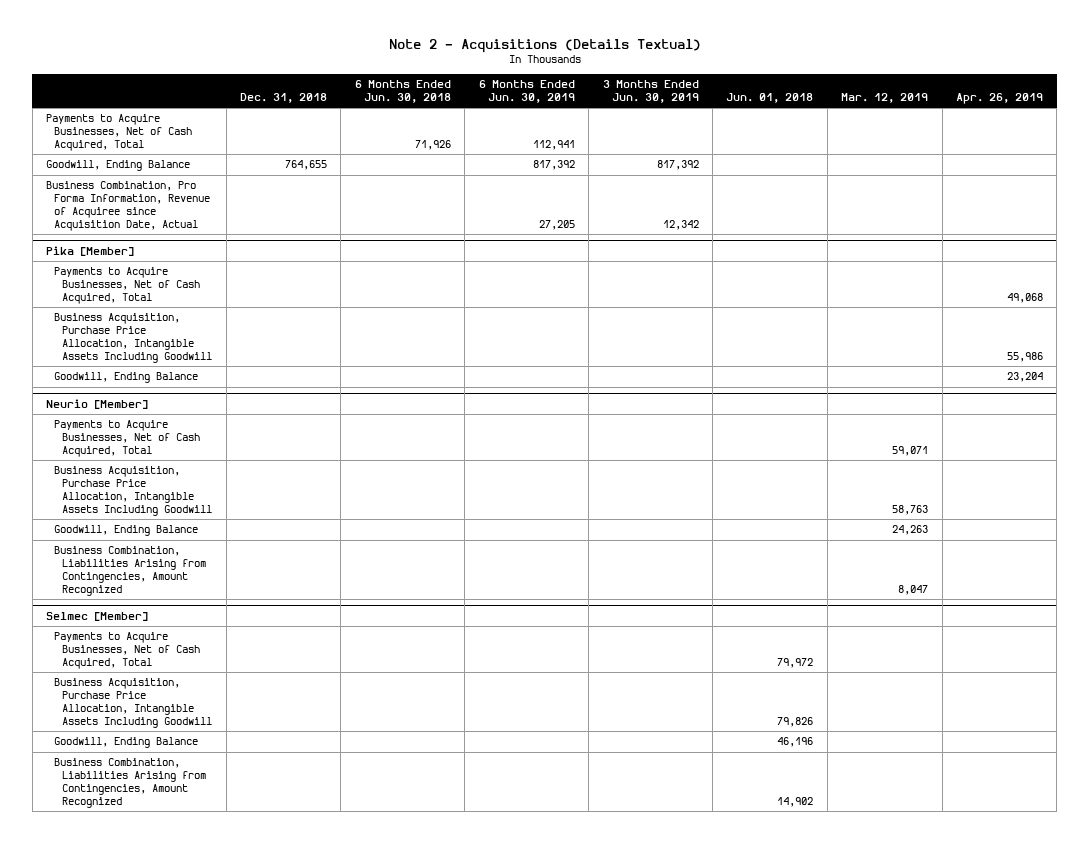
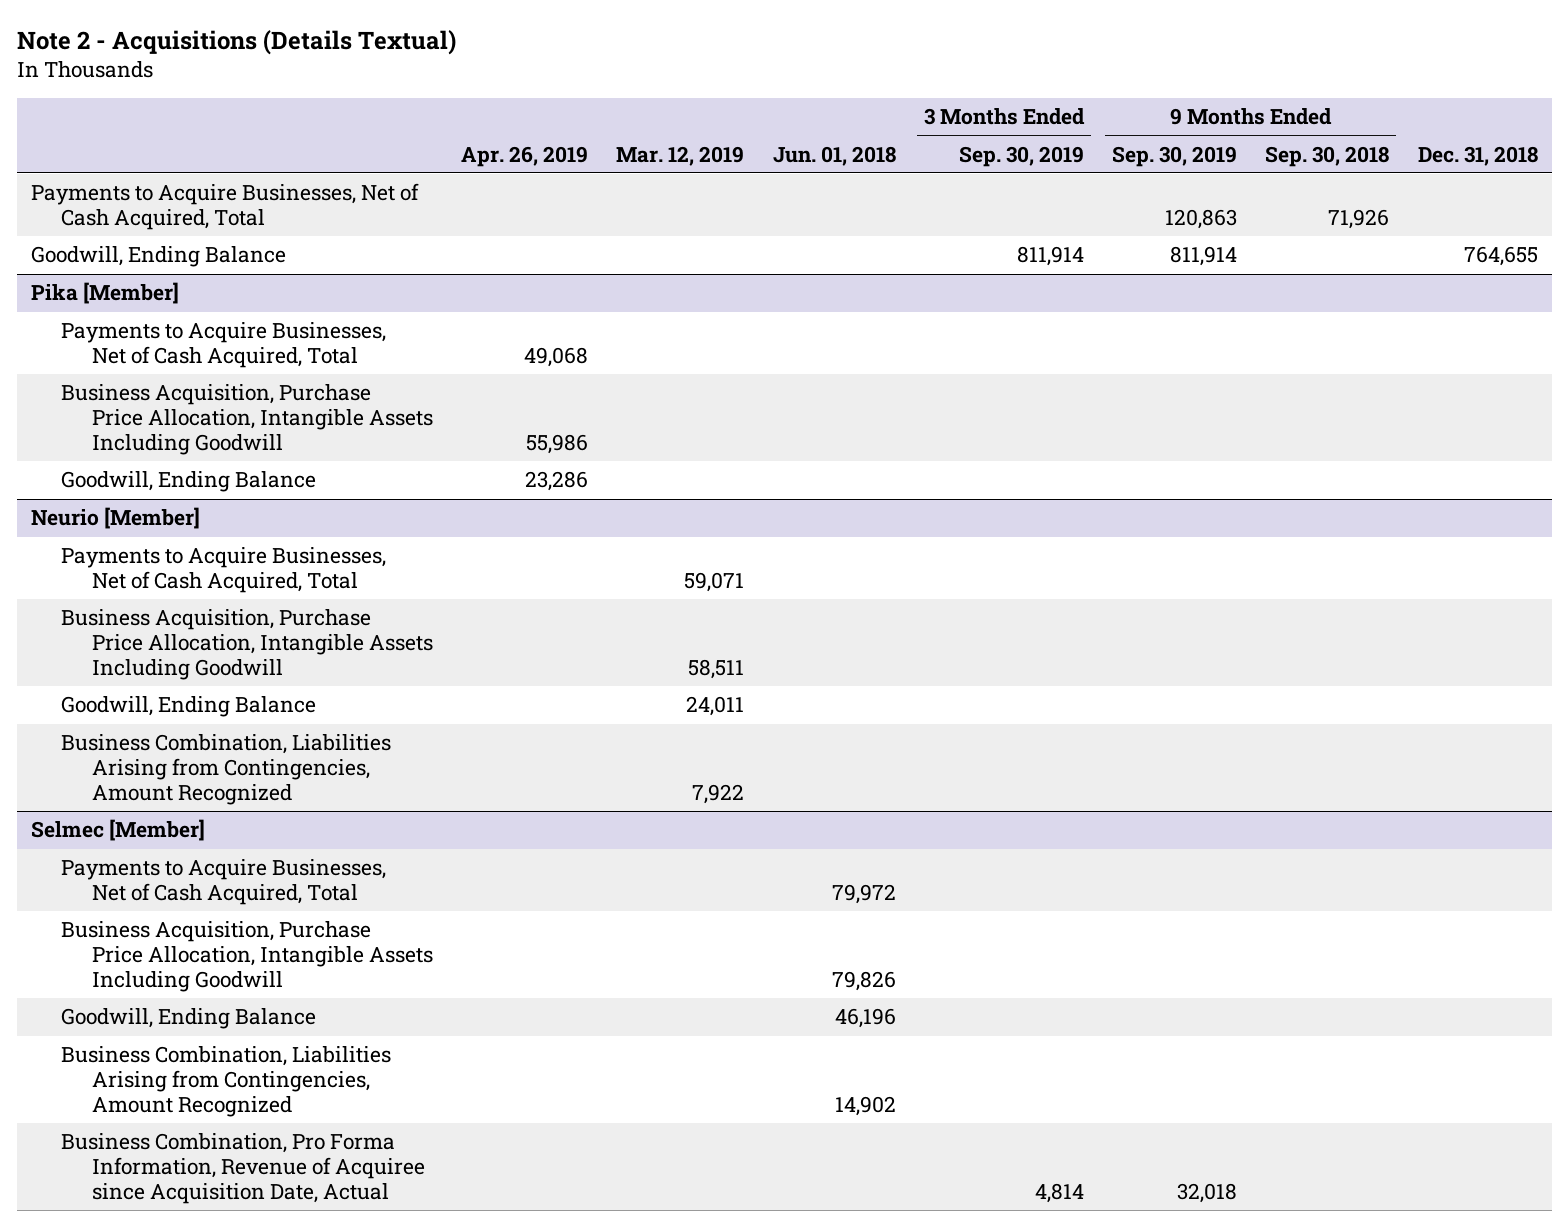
- | Dec. 31, 2018 | 6 Months Ended Jun. 30, 2018 | 6 Months Ended Jun. 30, 2019 | 3 Months Ended Jun. 30, 2019 | Jun. 01, 2018 | Mar. 12, 2019 | Apr. 26, 2019
+ | Apr. 26, 2019 | Mar. 12, 2019 | Jun. 01, 2018 | 3 Months Ended Sep. 30, 2019 | 9 Months Ended Sep. 30, 2019 | 9 Months Ended Sep. 30, 2018 | Dec. 31, 2018
- Business Combination, Pro Forma Information, Revenue of Acquiree since Acquisition Date, Actual | | | 27,205 | 12,342 | | |
@ Pika [Member]
- Goodwill, Ending Balance | | | | | | | 23,204
+ Goodwill, Ending Balance | 23,286 | | | | | |
@ Neurio [Member]
- Business Acquisition, Purchase Price Allocation, Intangible Assets Including Goodwill | | | | | | 58,763 |
- Goodwill, Ending Balance | | | | | | 24,263 |
- Business Combination, Liabilities Arising from Contingencies, Amount Recognized | | | | | | 8,047 |
+ Business Acquisition, Purchase Price Allocation, Intangible Assets Including Goodwill | | 58,511 | | | | |
+ Goodwill, Ending Balance | | 24,011 | | | | |
+ Business Combination, Liabilities Arising from Contingencies, Amount Recognized | | 7,922 | | | | |
@ Selmec [Member]
+ Business Combination, Pro Forma Information, Revenue of Acquiree since Acquisition Date, Actual | | | | 4,814 | 32,018 | |

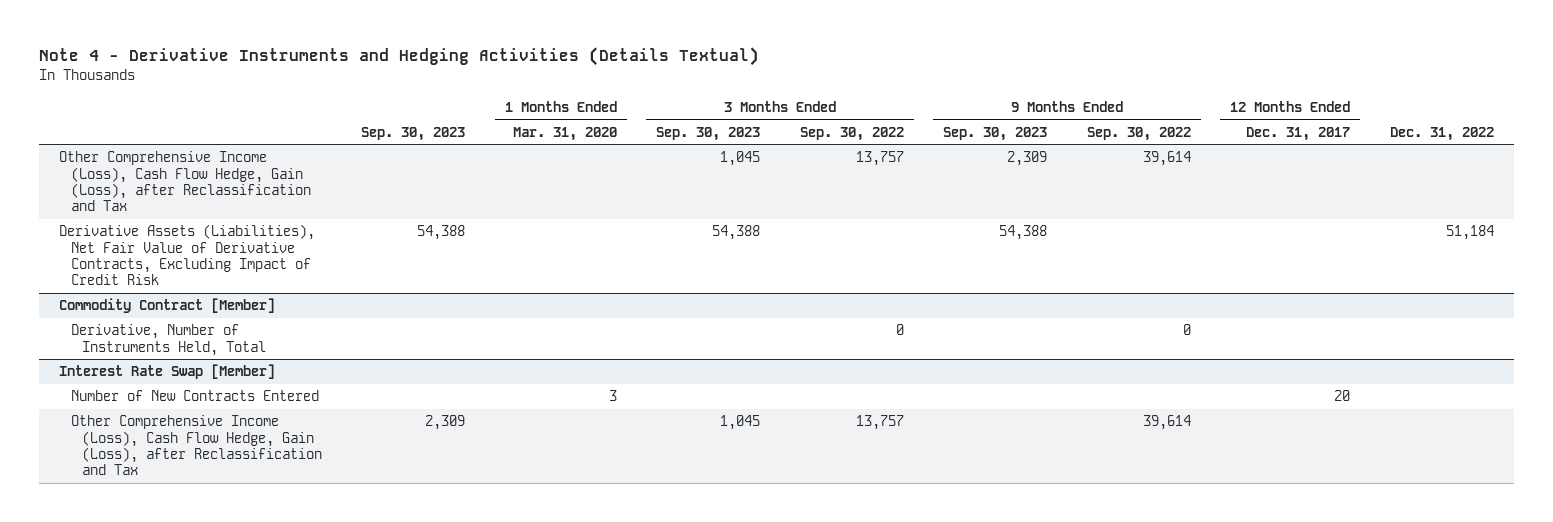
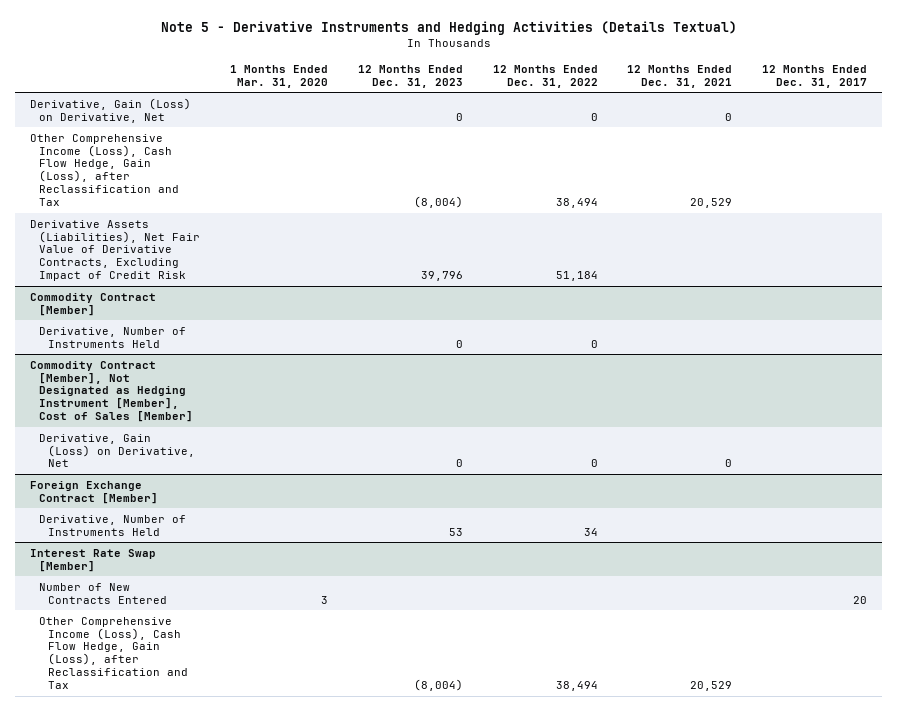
- Note 4 - Derivative Instruments and Hedging Activities (Details Textual)
+ Note 5 - Derivative Instruments and Hedging Activities (Details Textual)
- | Sep. 30, 2023 | 1 Months Ended Mar. 31, 2020 | 3 Months Ended Sep. 30, 2023 | 3 Months Ended Sep. 30, 2022 | 9 Months Ended Sep. 30, 2023 | 9 Months Ended Sep. 30, 2022 | 12 Months Ended Dec. 31, 2017 | Dec. 31, 2022
+ | 1 Months Ended Mar. 31, 2020 | 12 Months Ended Dec. 31, 2023 | 12 Months Ended Dec. 31, 2022 | 12 Months Ended Dec. 31, 2021 | 12 Months Ended Dec. 31, 2017
+ Derivative, Gain (Loss) on Derivative, Net | | 0 | 0 | 0 |
@ Commodity Contract [Member]
- Derivative, Number of Instruments Held, Total | | | | 0 | | 0 | |
+ Derivative, Number of Instruments Held | | 0 | 0 | |
+ Commodity Contract [Member], Not Designated as Hedging Instrument [Member], Cost of Sales [Member]
+ Derivative, Gain (Loss) on Derivative, Net | | 0 | 0 | 0 |
+ Foreign Exchange Contract [Member]
+ Derivative, Number of Instruments Held | | 53 | 34 | |

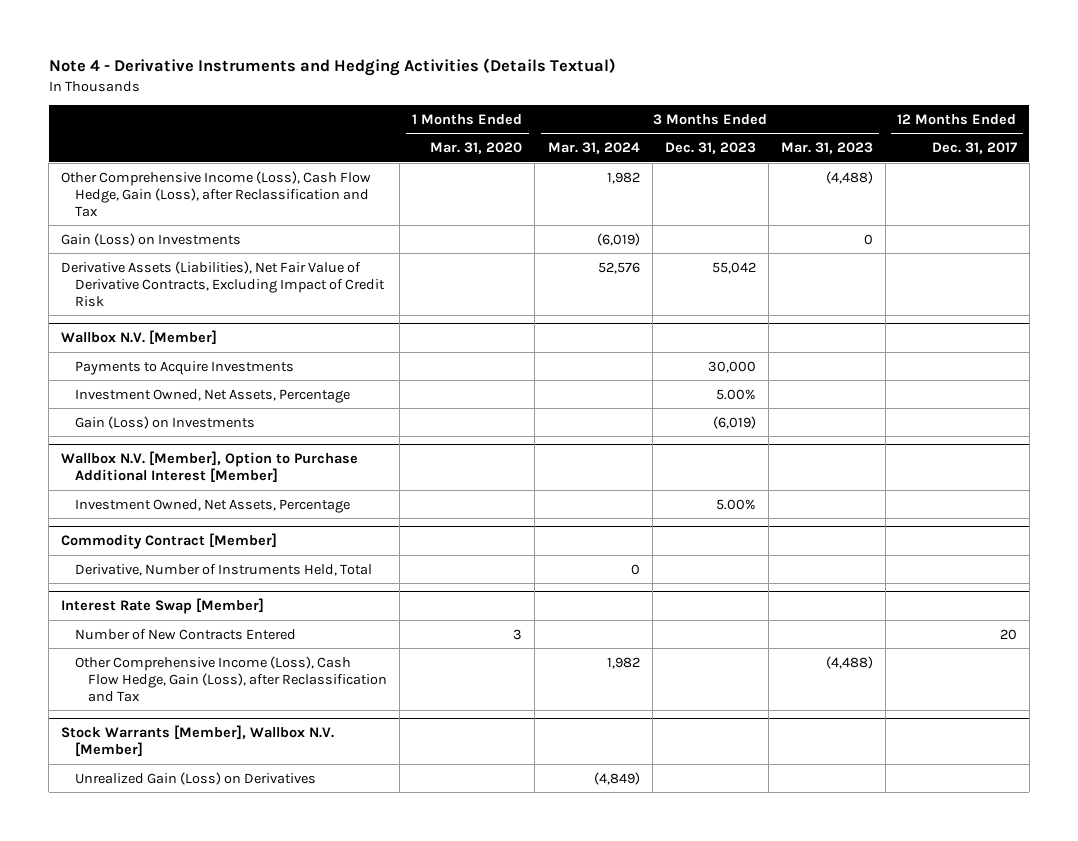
- Note 5 - Derivative Instruments and Hedging Activities (Details Textual)
+ Note 4 - Derivative Instruments and Hedging Activities (Details Textual)
- | 1 Months Ended Mar. 31, 2020 | 12 Months Ended Dec. 31, 2023 | 12 Months Ended Dec. 31, 2022 | 12 Months Ended Dec. 31, 2021 | 12 Months Ended Dec. 31, 2017
+ | 1 Months Ended Mar. 31, 2020 | 3 Months Ended Mar. 31, 2024 | 3 Months Ended Dec. 31, 2023 | 3 Months Ended Mar. 31, 2023 | 12 Months Ended Dec. 31, 2017
- Derivative, Gain (Loss) on Derivative, Net | | 0 | 0 | 0 |
+ Gain (Loss) on Investments | | (6,019) | | 0 |
+ Wallbox N.V. [Member]
+ Payments to Acquire Investments | | | 30,000 | |
+ Investment Owned, Net Assets, Percentage | | | 5.00% | |
+ Gain (Loss) on Investments | | | (6,019) | |
+ Wallbox N.V. [Member], Option to Purchase Additional Interest [Member]
+ Investment Owned, Net Assets, Percentage | | | 5.00% | |
@ Commodity Contract [Member]
- Derivative, Number of Instruments Held | | 0 | 0 | |
- Commodity Contract [Member], Not Designated as Hedging Instrument [Member], Cost of Sales [Member]
- Derivative, Gain (Loss) on Derivative, Net | | 0 | 0 | 0 |
- Foreign Exchange Contract [Member]
- Derivative, Number of Instruments Held | | 53 | 34 | |
@ Commodity Contract [Member]
+ Derivative, Number of Instruments Held, Total | | 0 | | |
+ Stock Warrants [Member], Wallbox N.V. [Member]
+ Unrealized Gain (Loss) on Derivatives | | (4,849) | | |

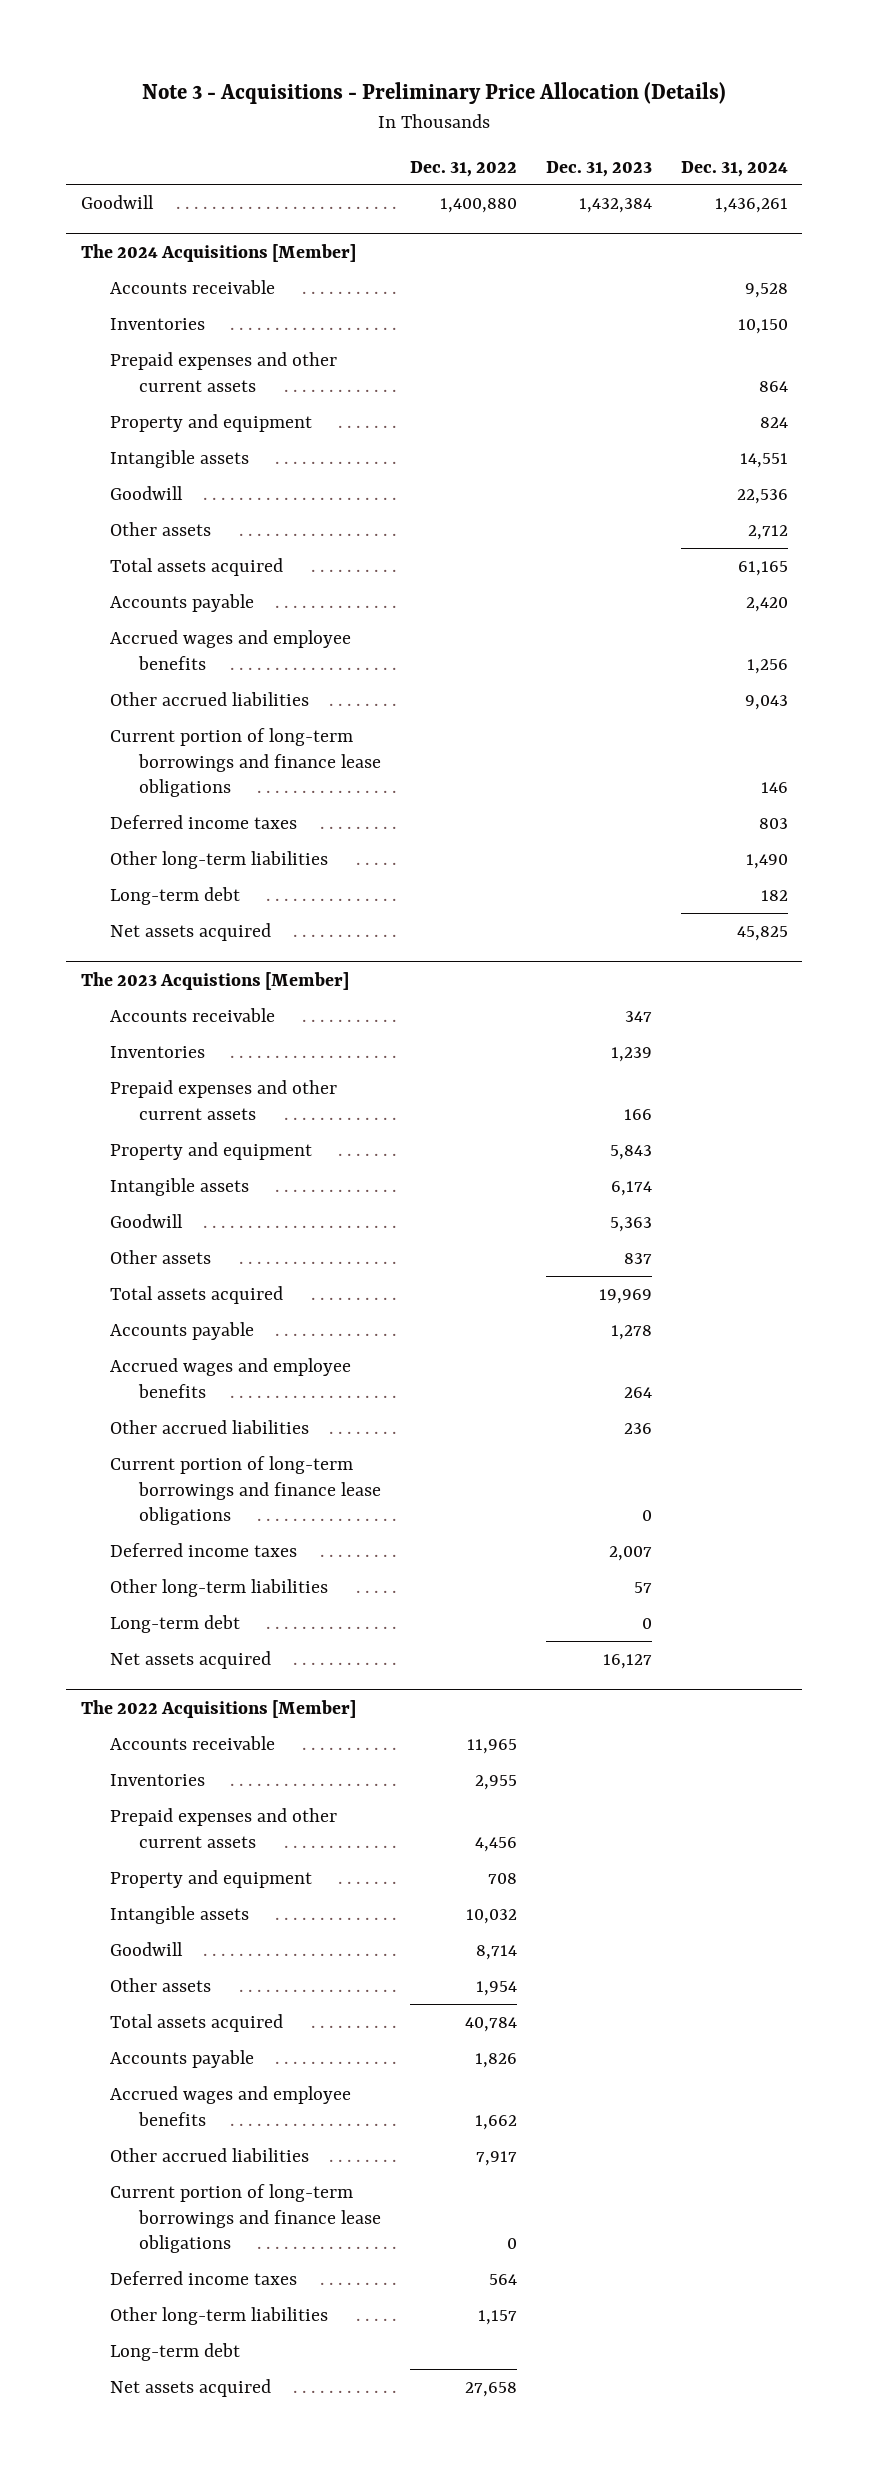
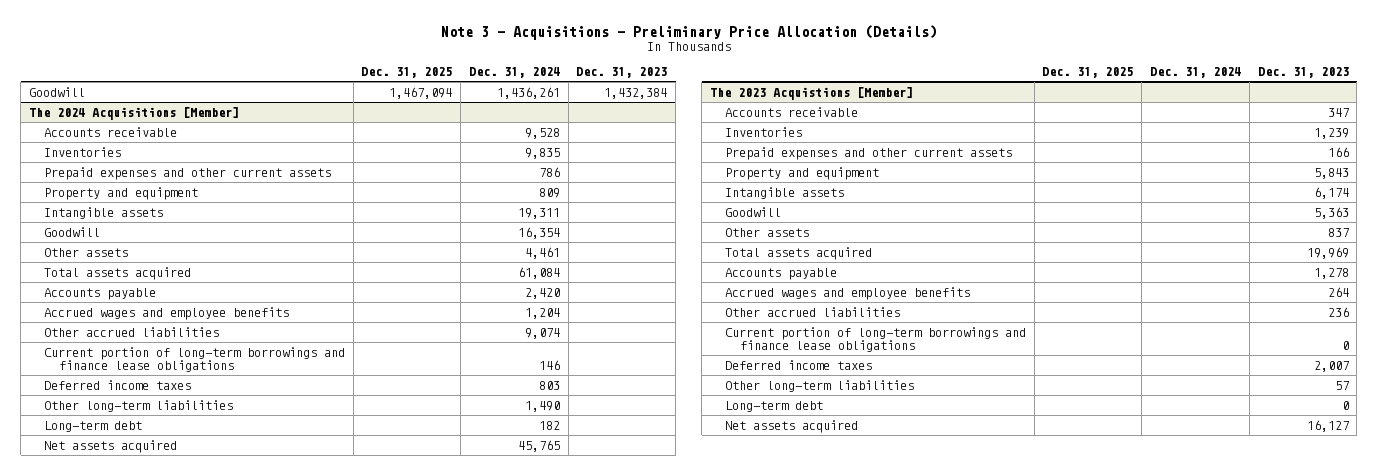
- | Dec. 31, 2022 | Dec. 31, 2023 | Dec. 31, 2024
+ | Dec. 31, 2025 | Dec. 31, 2024 | Dec. 31, 2023
@ The 2024 Acquisitions [Member]
- Inventories | | | 10,150
- Prepaid expenses and other current assets | | | 864
- Property and equipment | | | 824
- Intangible assets | | | 14,551
- Goodwill | | | 22,536
- Other assets | | | 2,712
- Total assets acquired | | | 61,165
+ Inventories | | 9,835 |
+ Prepaid expenses and other current assets | | 786 |
+ Property and equipment | | 809 |
+ Intangible assets | | 19,311 |
+ Goodwill | | 16,354 |
+ Other assets | | 4,461 |
+ Total assets acquired | | 61,084 |
- Accrued wages and employee benefits | | | 1,256
- Other accrued liabilities | | | 9,043
+ Accrued wages and employee benefits | | 1,204 |
+ Other accrued liabilities | | 9,074 |
- Net assets acquired | | | 45,825
+ Net assets acquired | | 45,765 |
- The 2022 Acquisitions [Member]
- Accounts receivable | 11,965 | |
- Inventories | 2,955 | |
- Prepaid expenses and other current assets | 4,456 | |
- Property and equipment | 708 | |
- Intangible assets | 10,032 | |
- Goodwill | 8,714 | |
- Other assets | 1,954 | |
- Total assets acquired | 40,784 | |
- Accounts payable | 1,826 | |
- Accrued wages and employee benefits | 1,662 | |
- Other accrued liabilities | 7,917 | |
- Current portion of long-term borrowings and finance lease obligations | 0 | |
- Deferred income taxes | 564 | |
- Other long-term liabilities | 1,157 | |
- Long-term debt
- Net assets acquired | 27,658 | |

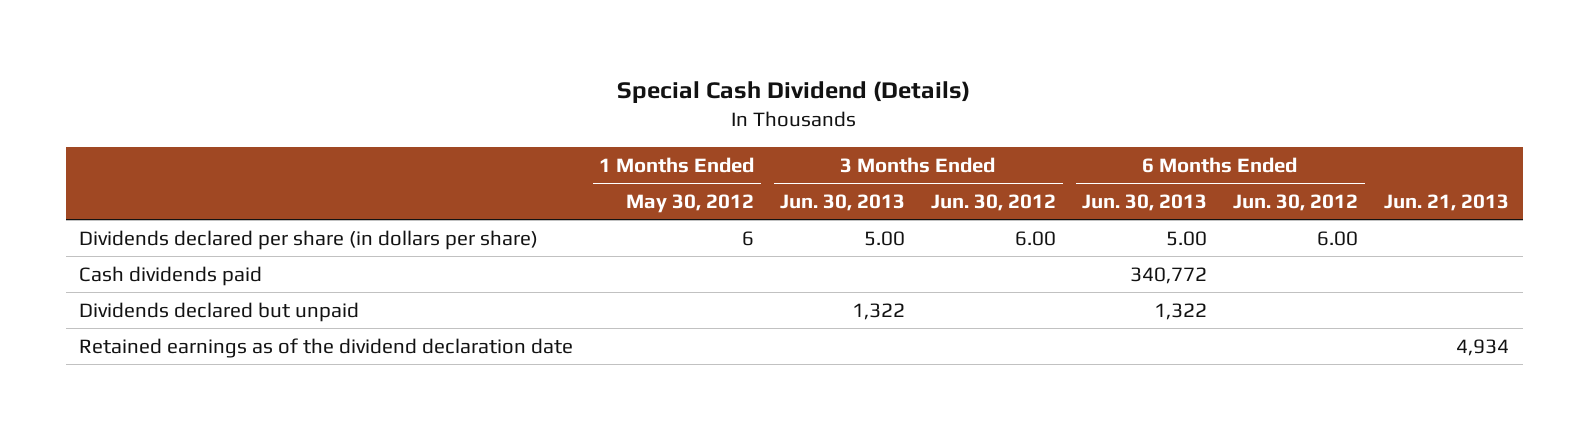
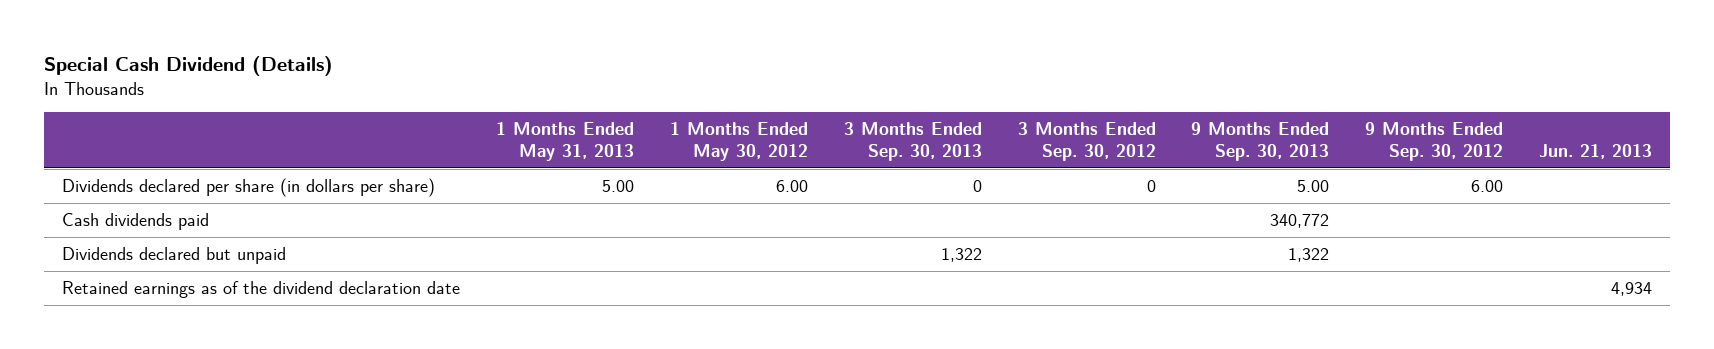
- | 1 Months Ended May 30, 2012 | 3 Months Ended Jun. 30, 2013 | 3 Months Ended Jun. 30, 2012 | 6 Months Ended Jun. 30, 2013 | 6 Months Ended Jun. 30, 2012 | Jun. 21, 2013
+ | 1 Months Ended May 31, 2013 | 1 Months Ended May 30, 2012 | 3 Months Ended Sep. 30, 2013 | 3 Months Ended Sep. 30, 2012 | 9 Months Ended Sep. 30, 2013 | 9 Months Ended Sep. 30, 2012 | Jun. 21, 2013
- Dividends declared per share (in dollars per share) | 6 | 5.00 | 6.00 | 5.00 | 6.00 |
+ Dividends declared per share (in dollars per share) | 5.00 | 6.00 | 0 | 0 | 5.00 | 6.00 |

